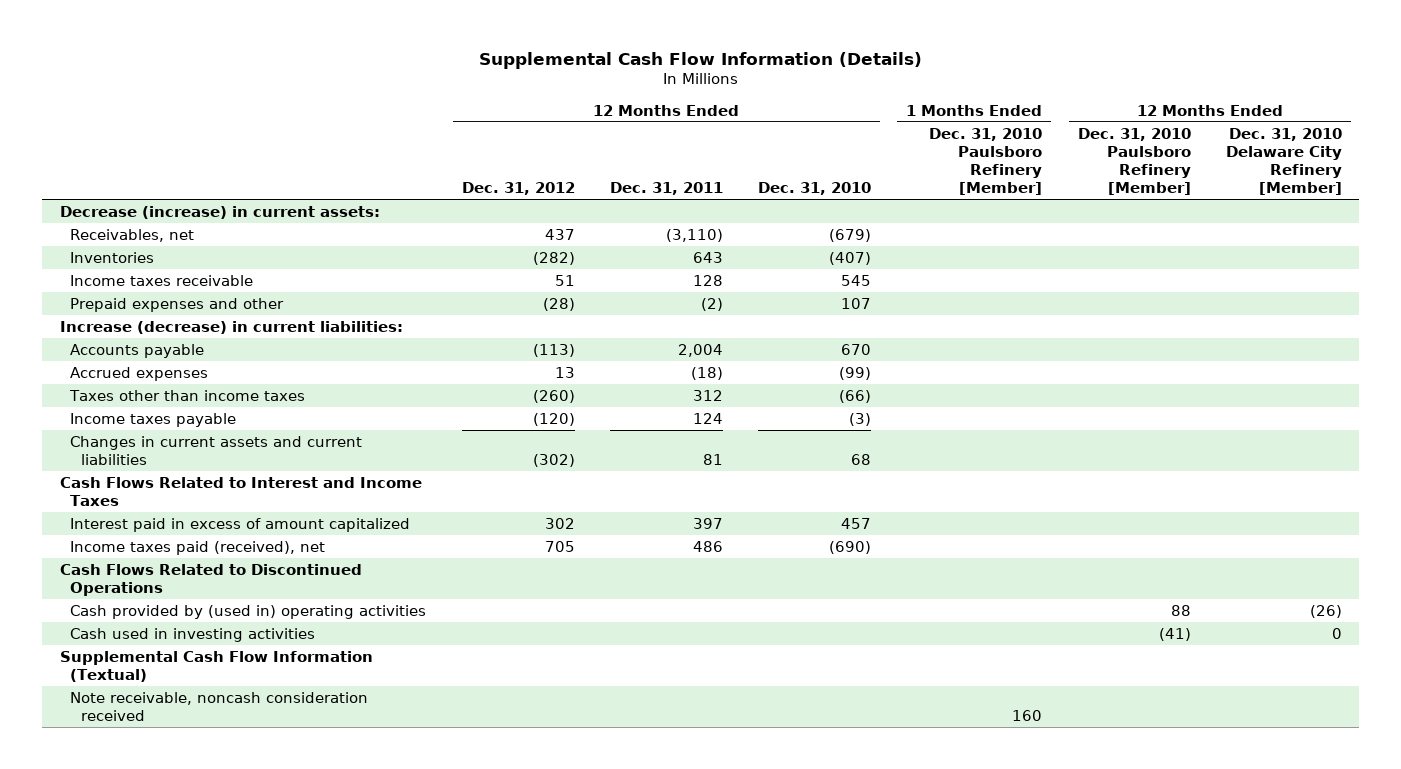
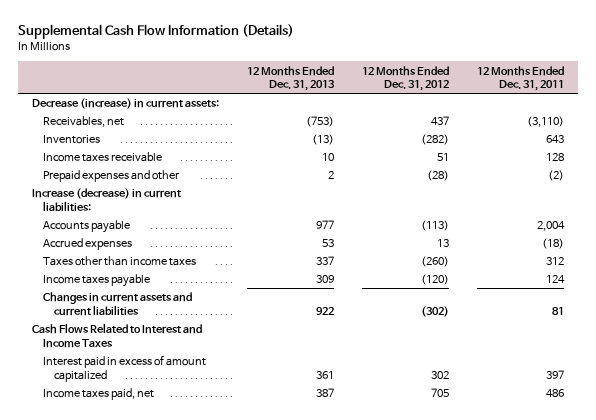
- | 12 Months Ended Dec. 31, 2012 | 12 Months Ended Dec. 31, 2011 | 12 Months Ended Dec. 31, 2010 | 1 Months Ended Dec. 31, 2010 Paulsboro Refinery [Member] | 12 Months Ended Dec. 31, 2010 Paulsboro Refinery [Member] | 12 Months Ended Dec. 31, 2010 Delaware City Refinery [Member]
+ | 12 Months Ended Dec. 31, 2013 | 12 Months Ended Dec. 31, 2012 | 12 Months Ended Dec. 31, 2011
- Income taxes paid (received), net | 705 | 486 | (690) | | |
- Cash Flows Related to Discontinued Operations
- Cash provided by (used in) operating activities | | | | | 88 | (26)
- Cash used in investing activities | | | | | (41) | 0
- Supplemental Cash Flow Information (Textual)
- Note receivable, noncash consideration received | | | | 160 | |
+ Income taxes paid, net | 387 | 705 | 486

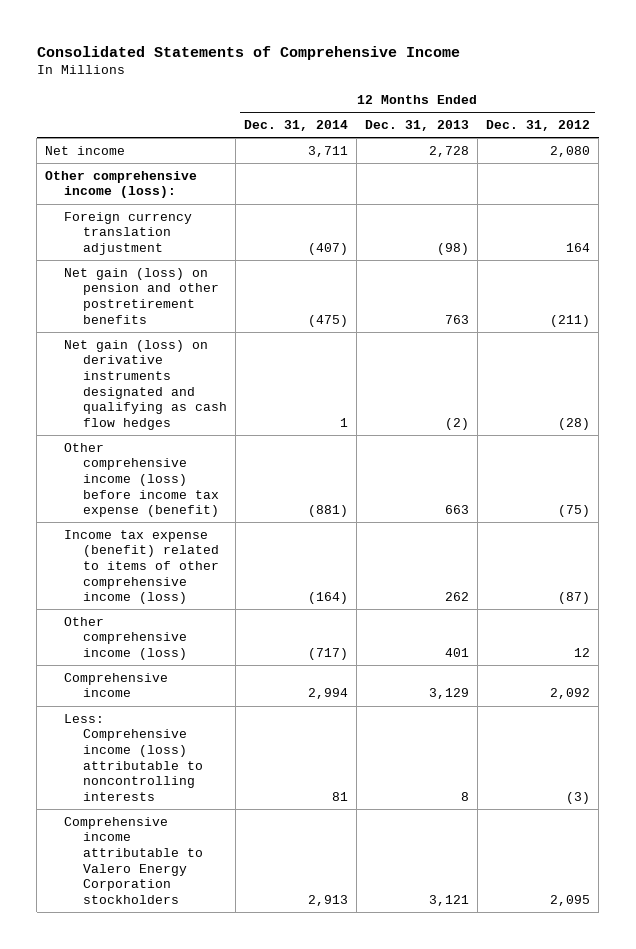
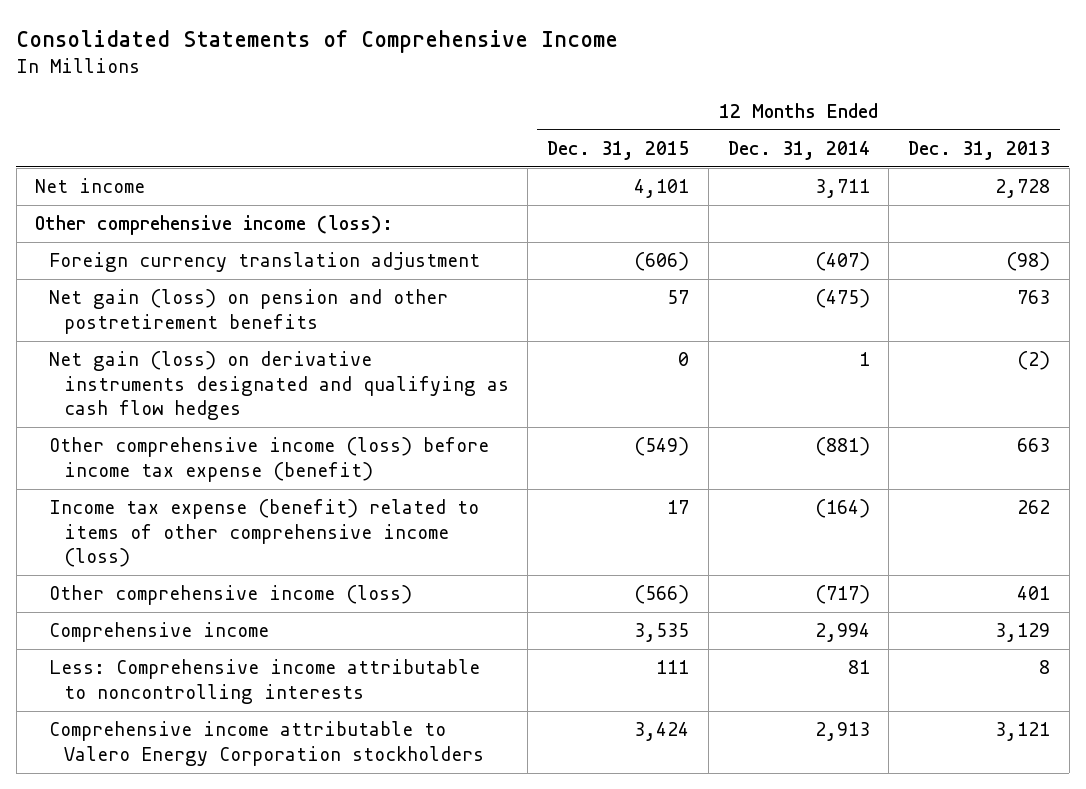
- | 12 Months Ended Dec. 31, 2014 | 12 Months Ended Dec. 31, 2013 | 12 Months Ended Dec. 31, 2012
+ | 12 Months Ended Dec. 31, 2015 | 12 Months Ended Dec. 31, 2014 | 12 Months Ended Dec. 31, 2013
- Less: Comprehensive income (loss) attributable to noncontrolling interests | 81 | 8 | (3)
+ Less: Comprehensive income attributable to noncontrolling interests | 111 | 81 | 8

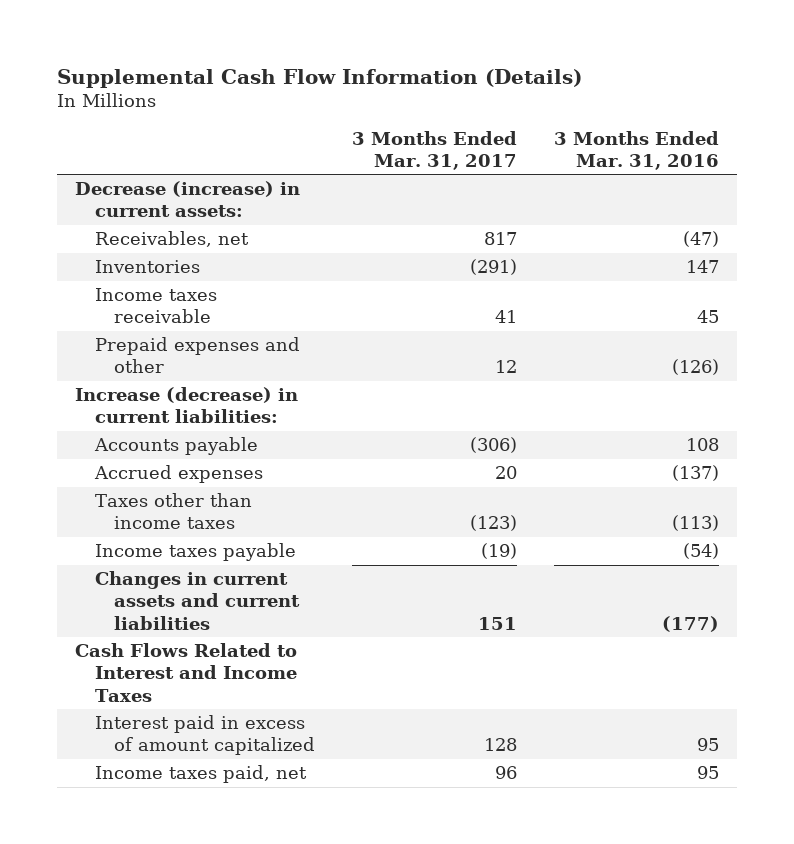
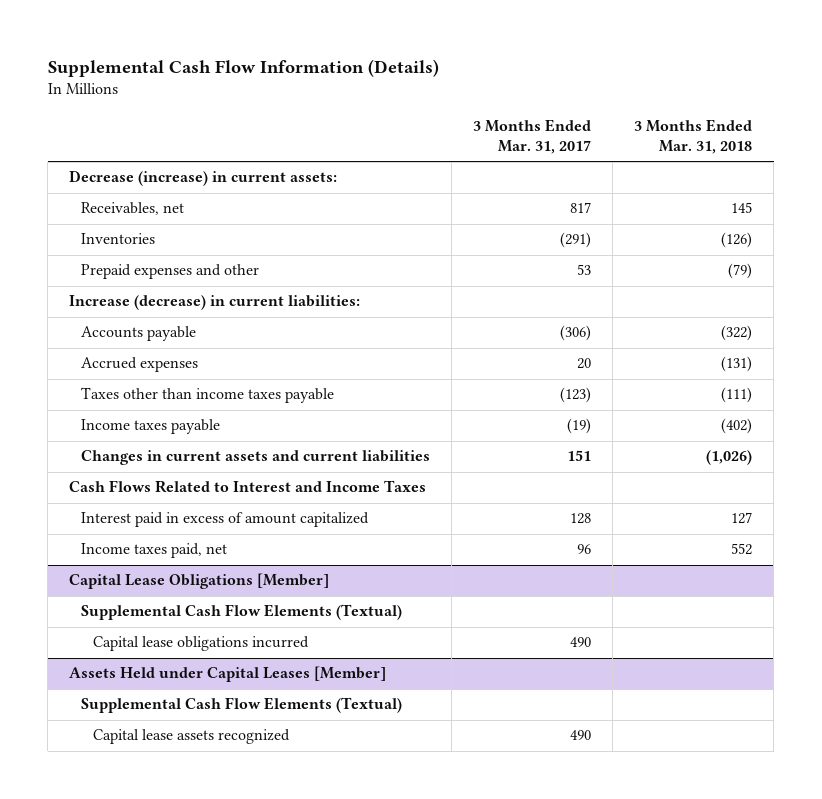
- | 3 Months Ended Mar. 31, 2017 | 3 Months Ended Mar. 31, 2016
+ | 3 Months Ended Mar. 31, 2017 | 3 Months Ended Mar. 31, 2018
- Income taxes receivable | 41 | 45
- Prepaid expenses and other | 12 | (126)
+ Prepaid expenses and other | 53 | (79)
- Taxes other than income taxes | (123) | (113)
+ Taxes other than income taxes payable | (123) | (111)
+ Capital Lease Obligations [Member]
+ Supplemental Cash Flow Elements (Textual)
+ Capital lease obligations incurred | 490 |
+ Assets Held under Capital Leases [Member]
+ Supplemental Cash Flow Elements (Textual)
+ Capital lease assets recognized | 490 |

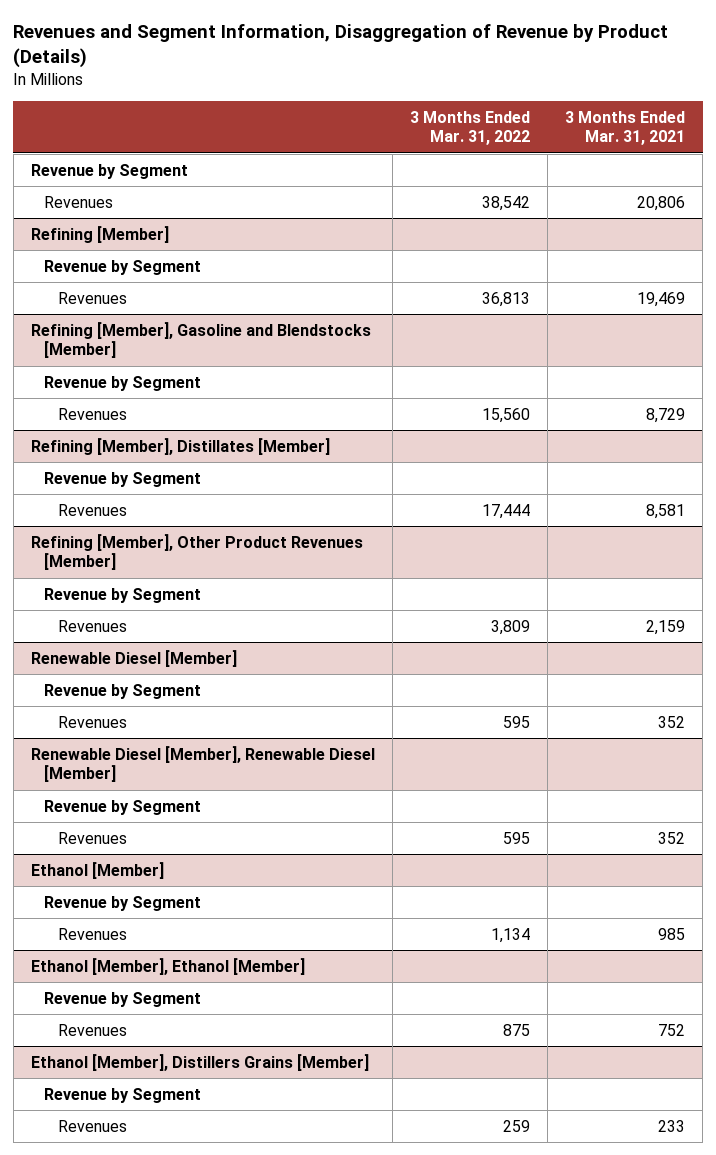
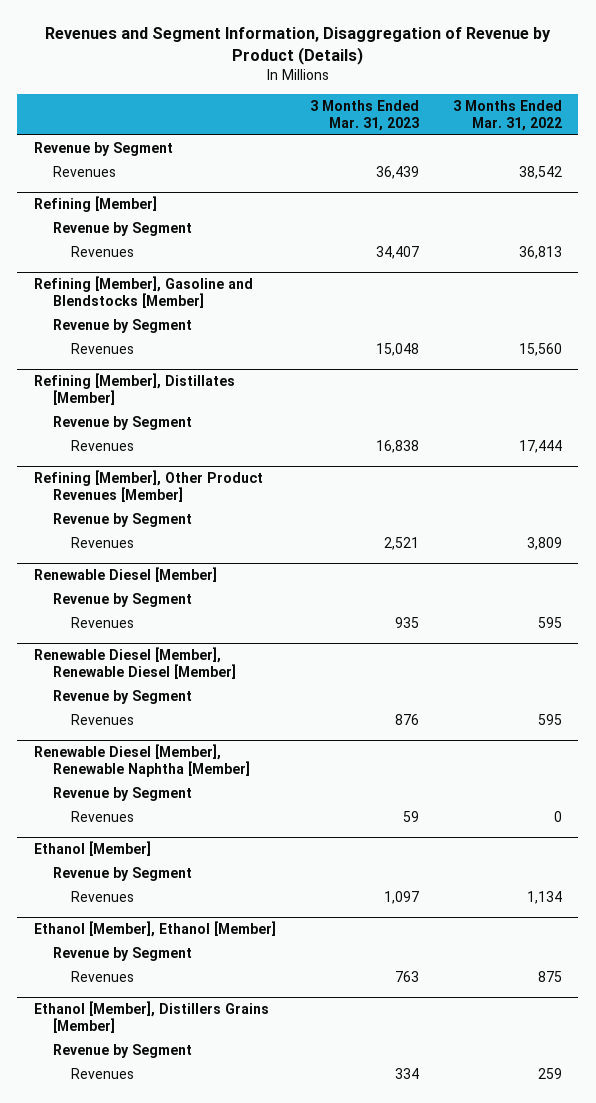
- | 3 Months Ended Mar. 31, 2022 | 3 Months Ended Mar. 31, 2021
+ | 3 Months Ended Mar. 31, 2023 | 3 Months Ended Mar. 31, 2022
+ Renewable Diesel [Member], Renewable Naphtha [Member]
+ Revenue by Segment
+ Revenues | 59 | 0

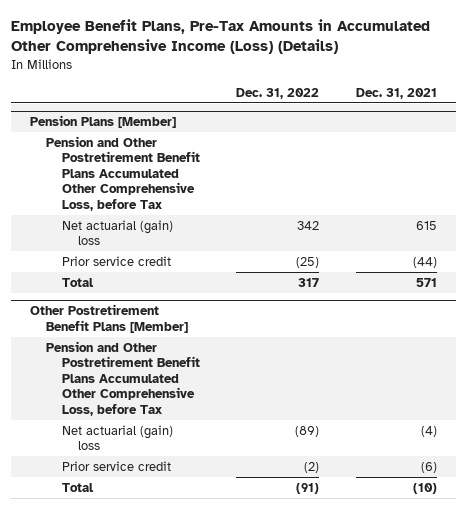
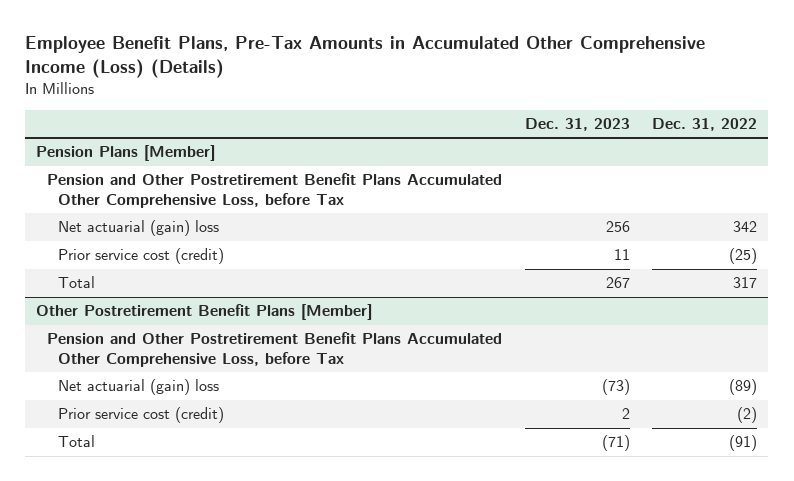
- | Dec. 31, 2022 | Dec. 31, 2021
+ | Dec. 31, 2023 | Dec. 31, 2022
@ Pension Plans [Member]
- Prior service credit | (25) | (44)
+ Prior service cost (credit) | 11 | (25)
@ Other Postretirement Benefit Plans [Member]
- Prior service credit | (2) | (6)
+ Prior service cost (credit) | 2 | (2)

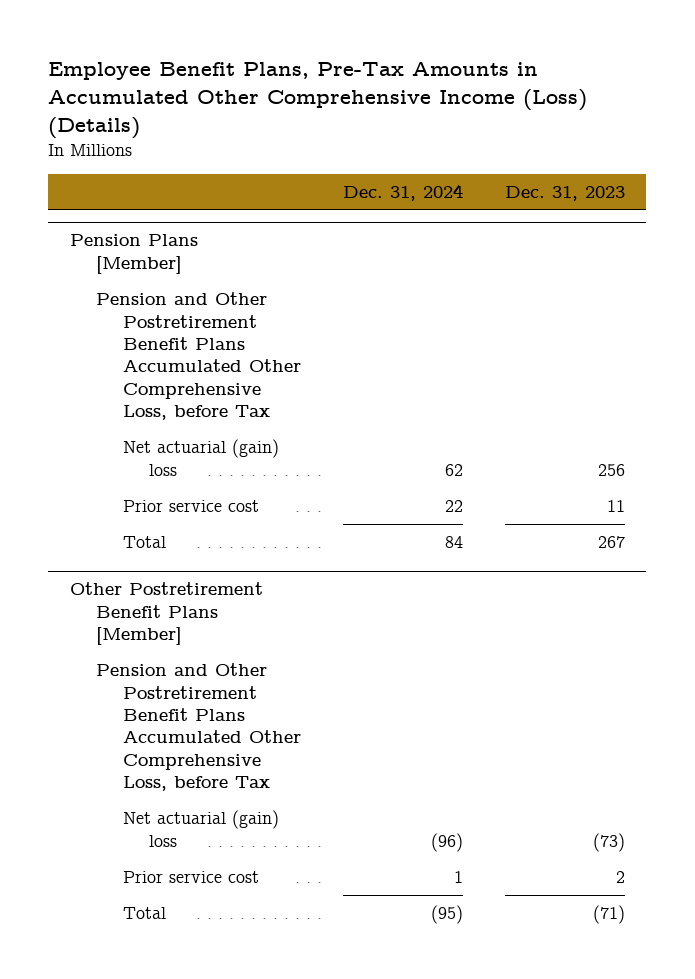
- | Dec. 31, 2023 | Dec. 31, 2022
+ | Dec. 31, 2024 | Dec. 31, 2023
@ Pension Plans [Member]
- Prior service cost (credit) | 11 | (25)
+ Prior service cost | 22 | 11
@ Other Postretirement Benefit Plans [Member]
- Prior service cost (credit) | 2 | (2)
+ Prior service cost | 1 | 2

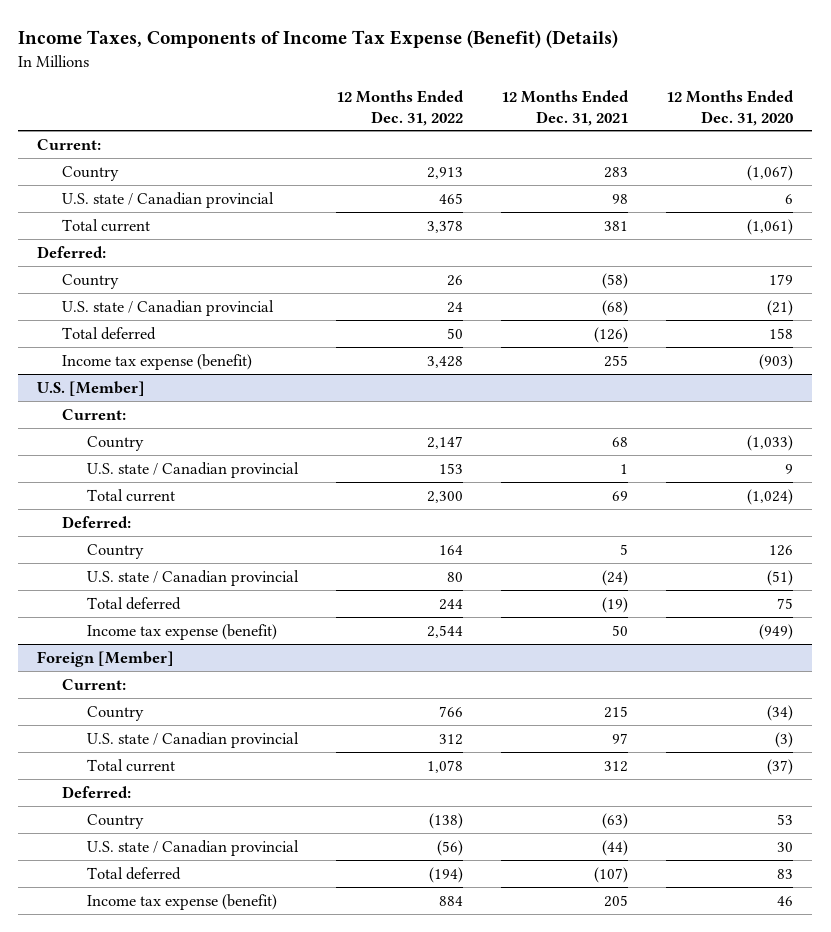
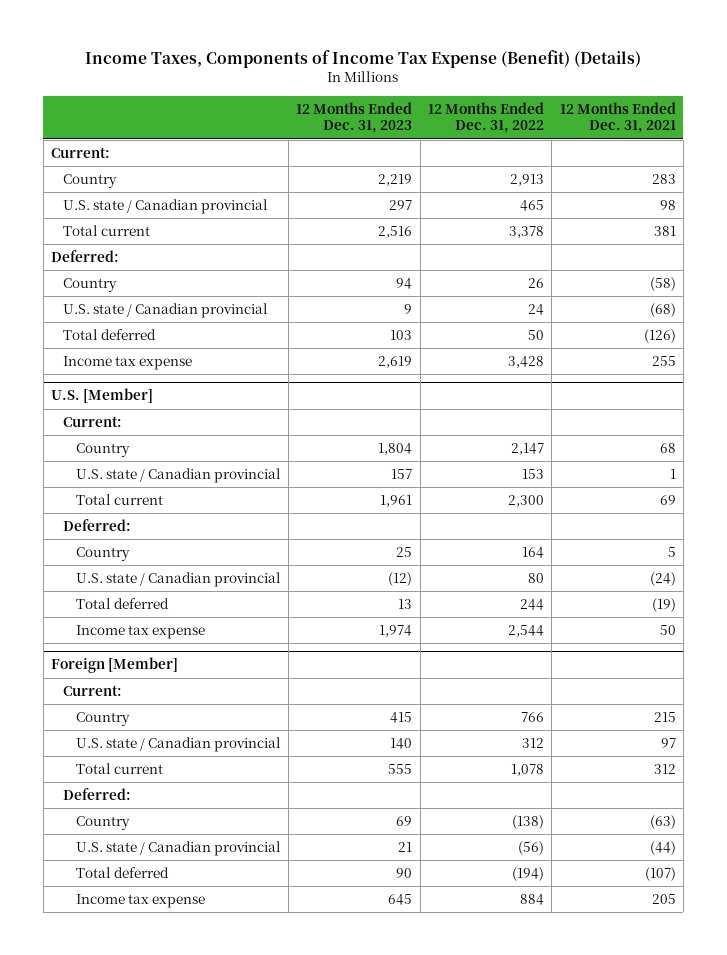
- | 12 Months Ended Dec. 31, 2022 | 12 Months Ended Dec. 31, 2021 | 12 Months Ended Dec. 31, 2020
+ | 12 Months Ended Dec. 31, 2023 | 12 Months Ended Dec. 31, 2022 | 12 Months Ended Dec. 31, 2021
- Income tax expense (benefit) | 3,428 | 255 | (903)
+ Income tax expense | 2,619 | 3,428 | 255
@ U.S. [Member]
- Income tax expense (benefit) | 2,544 | 50 | (949)
+ Income tax expense | 1,974 | 2,544 | 50
@ Foreign [Member]
- Income tax expense (benefit) | 884 | 205 | 46
+ Income tax expense | 645 | 884 | 205

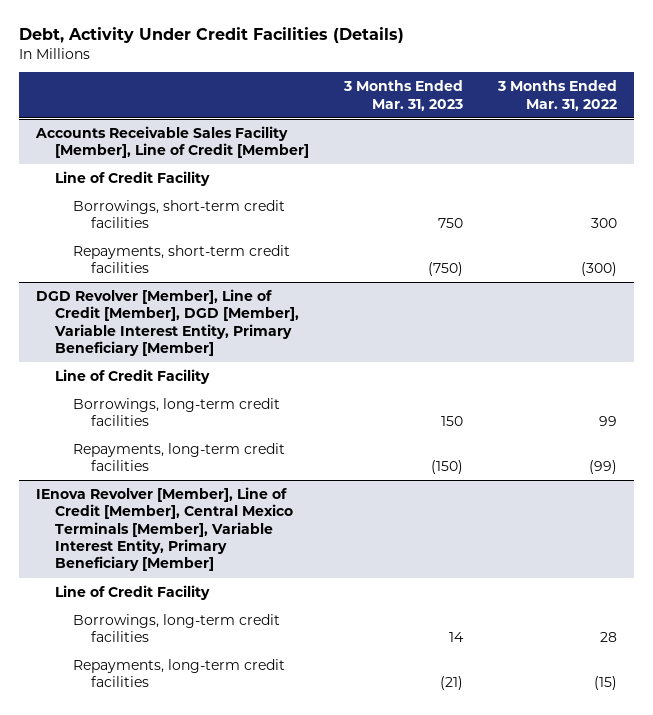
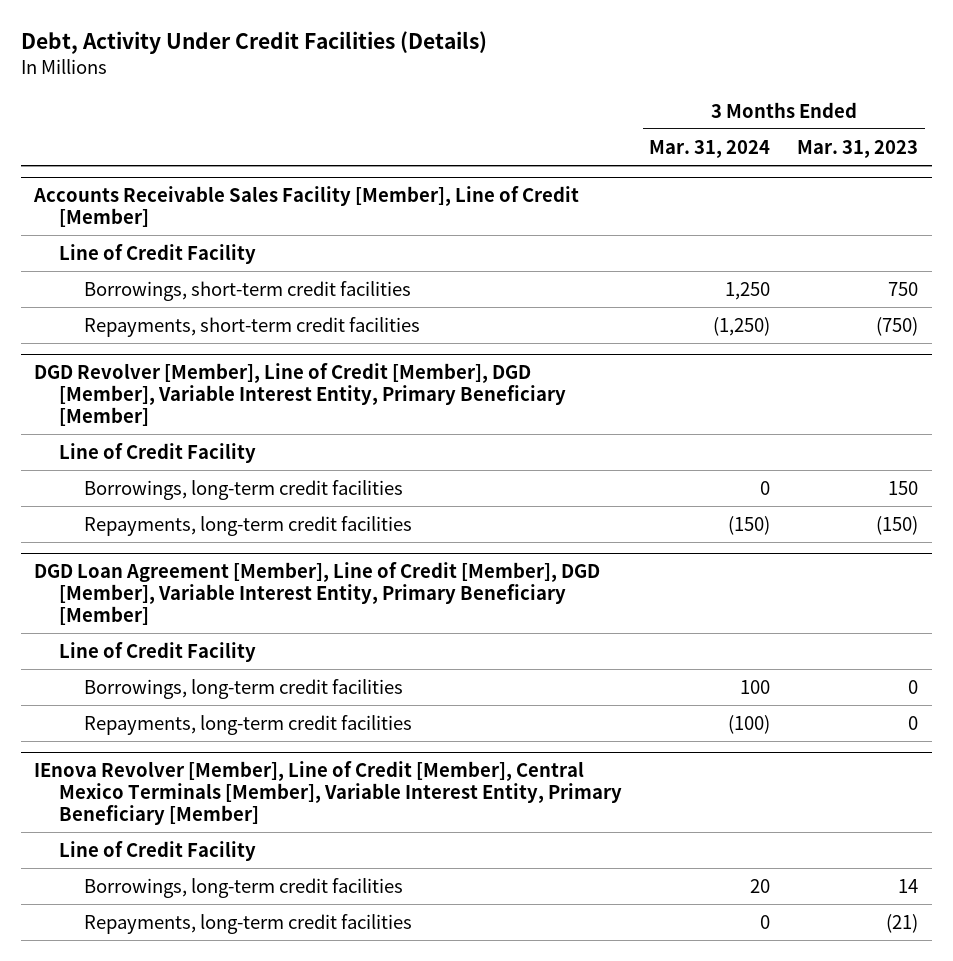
- | 3 Months Ended Mar. 31, 2023 | 3 Months Ended Mar. 31, 2022
+ | 3 Months Ended Mar. 31, 2024 | 3 Months Ended Mar. 31, 2023
+ DGD Loan Agreement [Member], Line of Credit [Member], DGD [Member], Variable Interest Entity, Primary Beneficiary [Member]
+ Line of Credit Facility
+ Borrowings, long-term credit facilities | 100 | 0
+ Repayments, long-term credit facilities | (100) | 0

